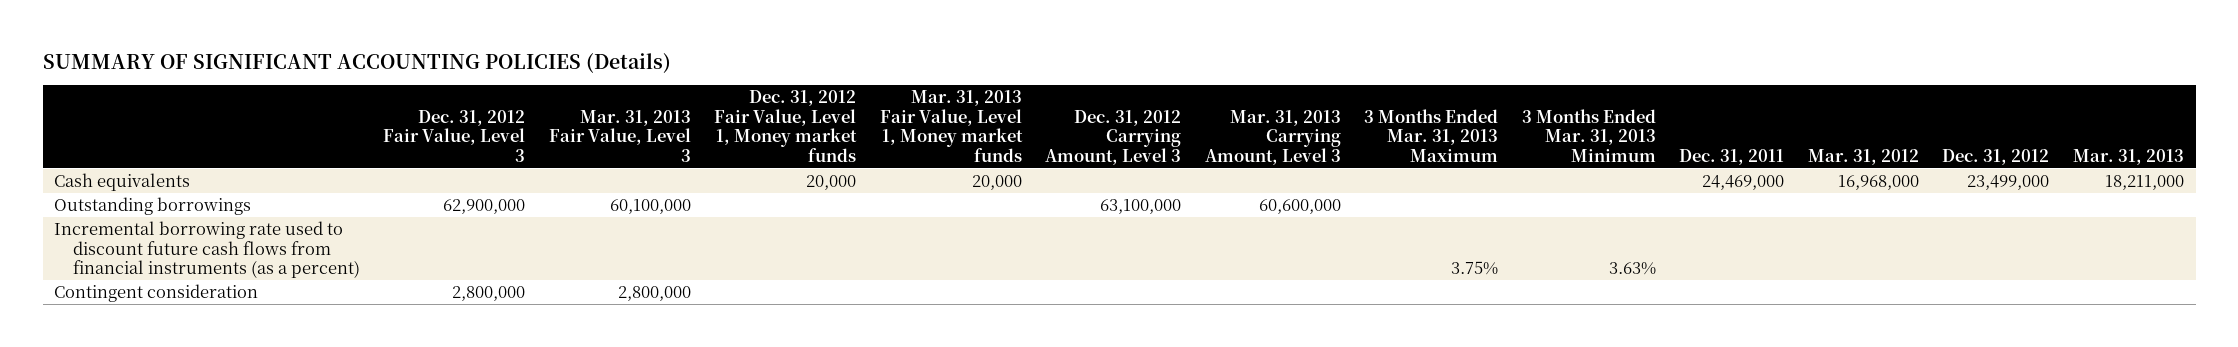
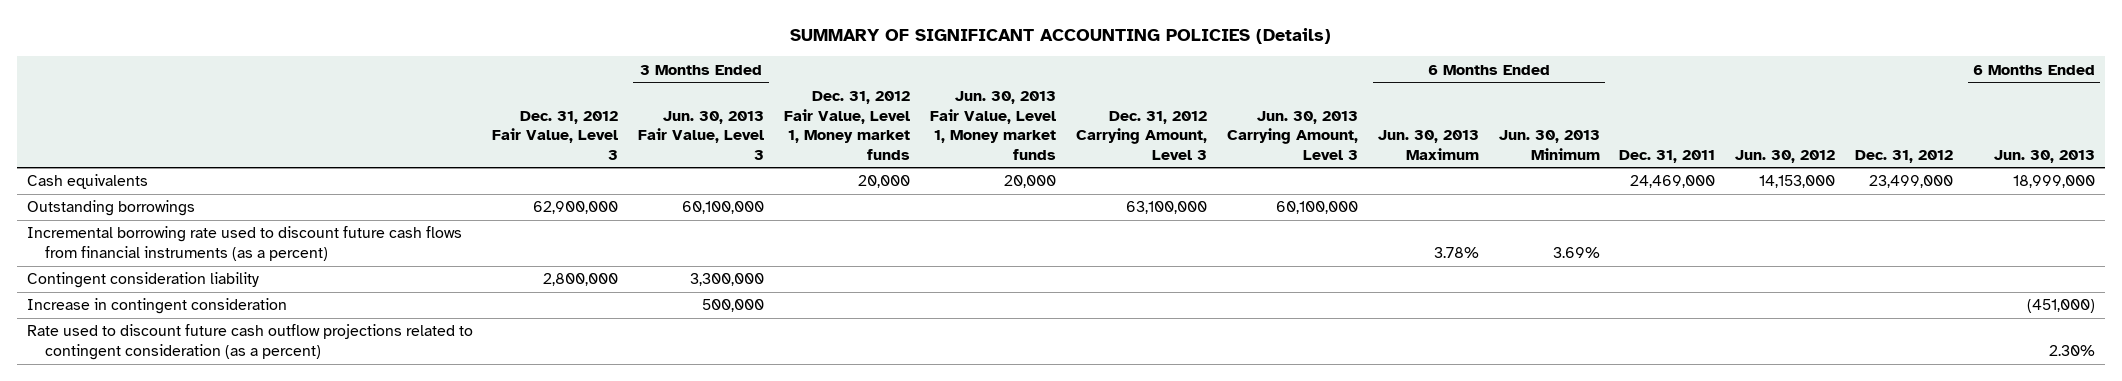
- | Dec. 31, 2012 Fair Value, Level 3 | Mar. 31, 2013 Fair Value, Level 3 | Dec. 31, 2012 Fair Value, Level 1, Money market funds | Mar. 31, 2013 Fair Value, Level 1, Money market funds | Dec. 31, 2012 Carrying Amount, Level 3 | Mar. 31, 2013 Carrying Amount, Level 3 | 3 Months Ended Mar. 31, 2013 Maximum | 3 Months Ended Mar. 31, 2013 Minimum | Dec. 31, 2011 | Mar. 31, 2012 | Dec. 31, 2012 | Mar. 31, 2013
+ | Dec. 31, 2012 Fair Value, Level 3 | 3 Months Ended Jun. 30, 2013 Fair Value, Level 3 | Dec. 31, 2012 Fair Value, Level 1, Money market funds | Jun. 30, 2013 Fair Value, Level 1, Money market funds | Dec. 31, 2012 Carrying Amount, Level 3 | Jun. 30, 2013 Carrying Amount, Level 3 | 6 Months Ended Jun. 30, 2013 Maximum | 6 Months Ended Jun. 30, 2013 Minimum | Dec. 31, 2011 | Jun. 30, 2012 | Dec. 31, 2012 | 6 Months Ended Jun. 30, 2013
- Contingent consideration | 2,800,000 | 2,800,000 | | | | | | | | | |
+ Contingent consideration liability | 2,800,000 | 3,300,000 | | | | | | | | | |
+ Increase in contingent consideration | | 500,000 | | | | | | | | | | (451,000)
+ Rate used to discount future cash outflow projections related to contingent consideration (as a percent) | | | | | | | | | | | | 2.30%

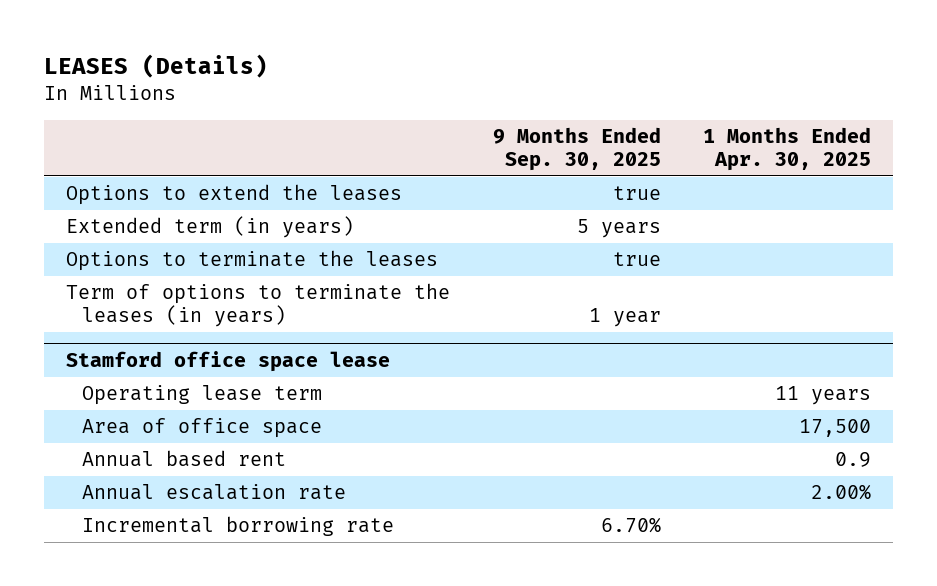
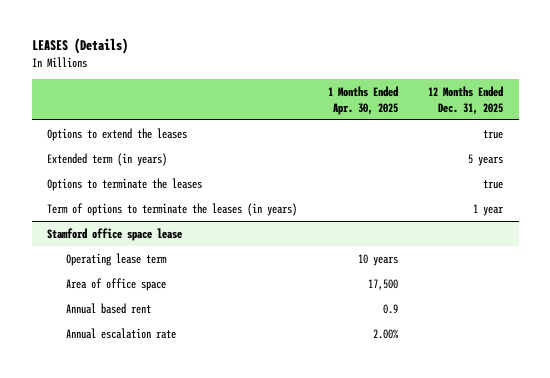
- | 9 Months Ended Sep. 30, 2025 | 1 Months Ended Apr. 30, 2025
+ | 1 Months Ended Apr. 30, 2025 | 12 Months Ended Dec. 31, 2025
@ Stamford office space lease
- Operating lease term | | 11 years
+ Operating lease term | 10 years |
- Incremental borrowing rate | 6.70% |

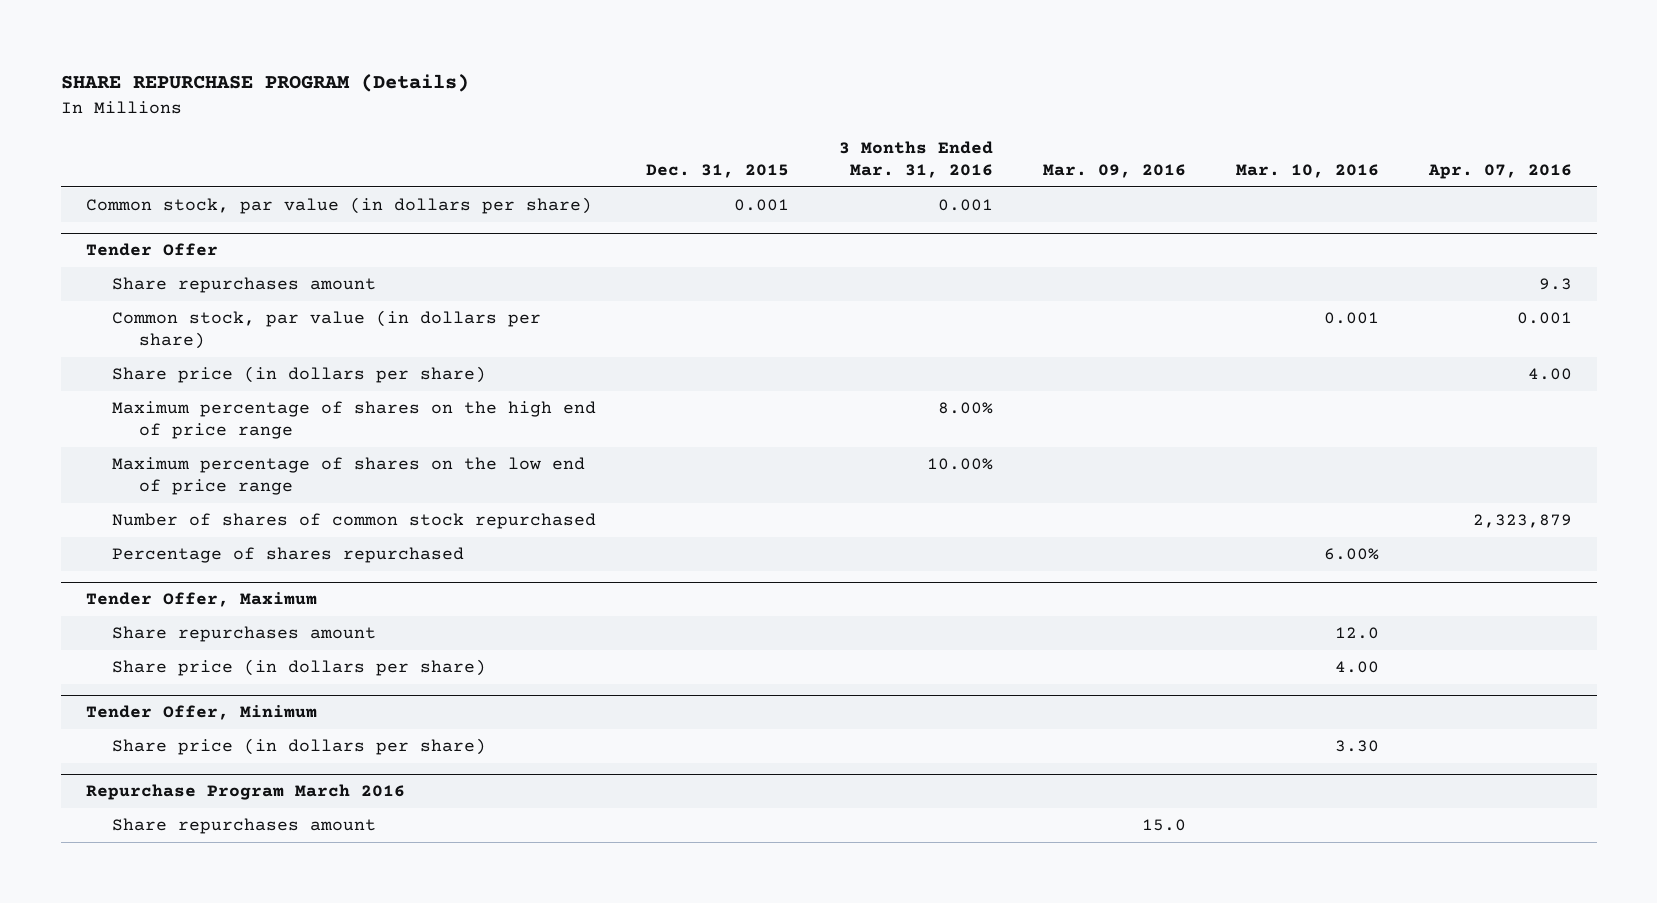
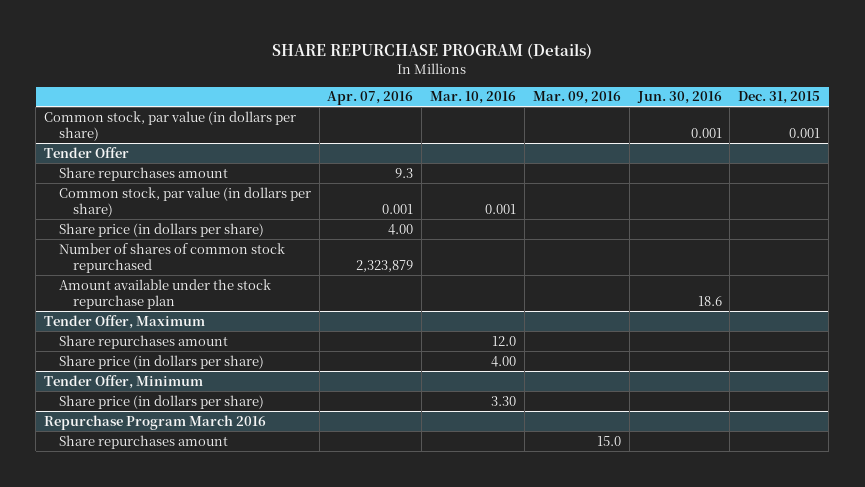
- | Dec. 31, 2015 | 3 Months Ended Mar. 31, 2016 | Mar. 09, 2016 | Mar. 10, 2016 | Apr. 07, 2016
+ | Apr. 07, 2016 | Mar. 10, 2016 | Mar. 09, 2016 | Jun. 30, 2016 | Dec. 31, 2015
@ Tender Offer
- Maximum percentage of shares on the high end of price range | | 8.00% | | |
- Maximum percentage of shares on the low end of price range | | 10.00% | | |
- Percentage of shares repurchased | | | | 6.00% |
+ Amount available under the stock repurchase plan | | | | 18.6 |

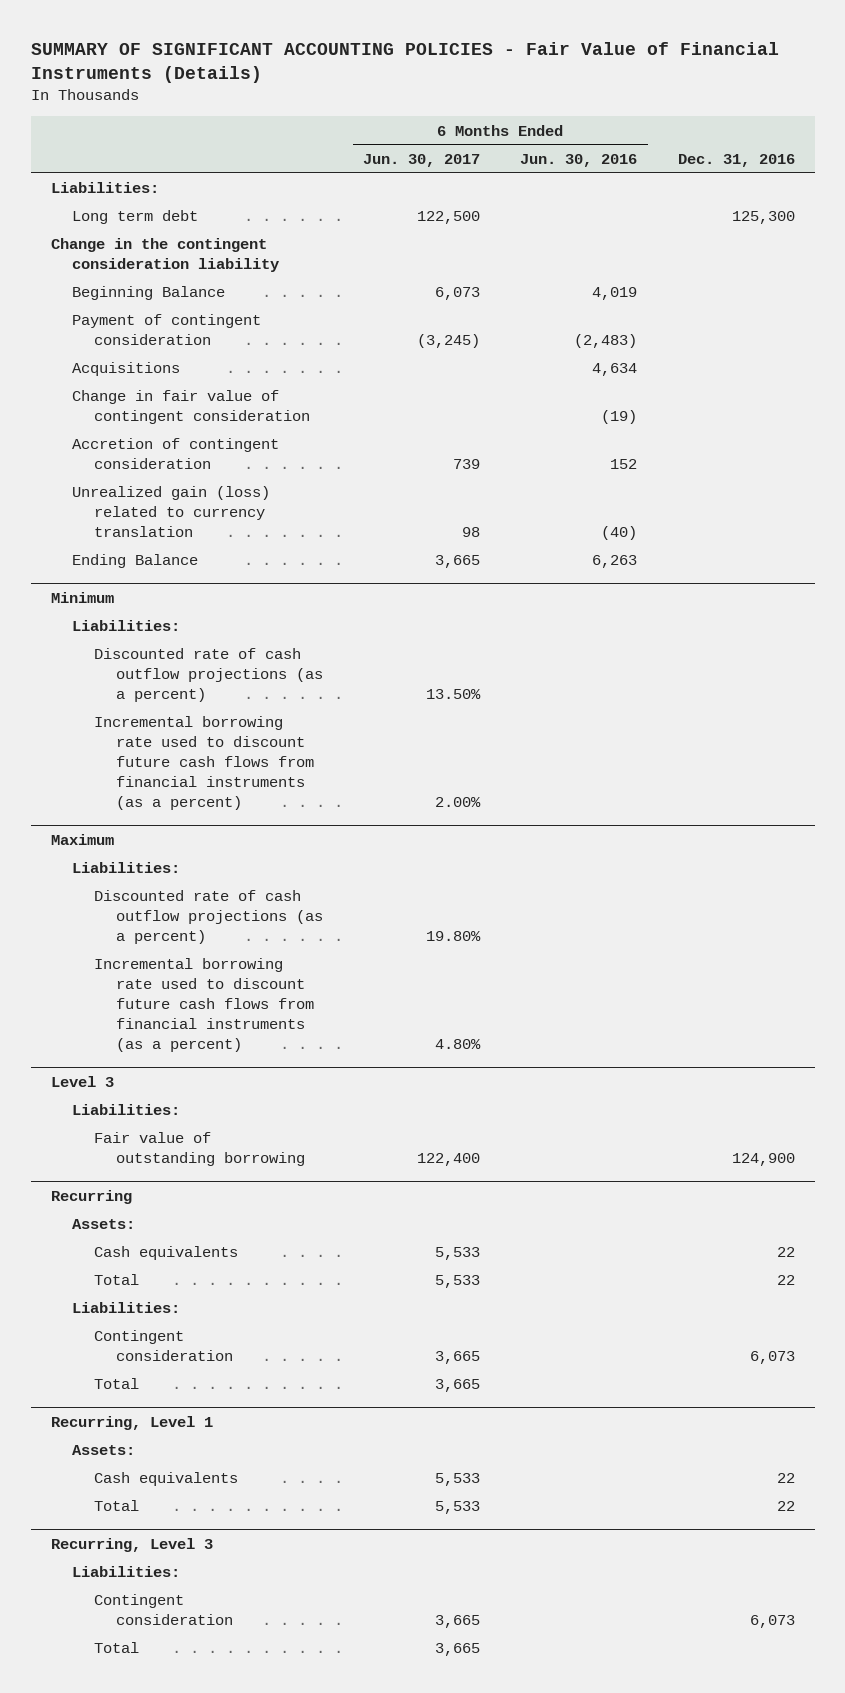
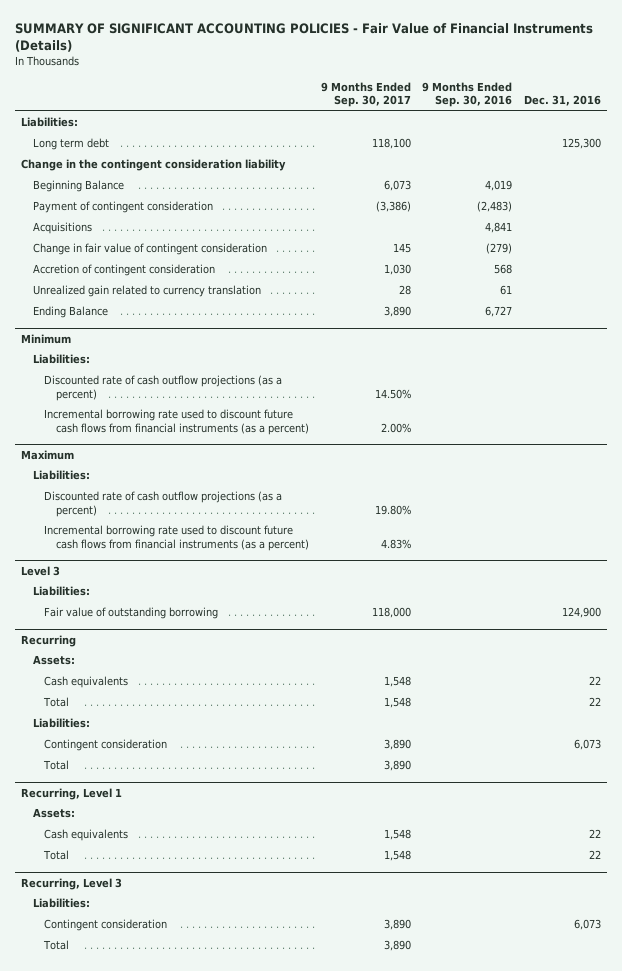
- | 6 Months Ended Jun. 30, 2017 | 6 Months Ended Jun. 30, 2016 | Dec. 31, 2016
+ | 9 Months Ended Sep. 30, 2017 | 9 Months Ended Sep. 30, 2016 | Dec. 31, 2016
- Unrealized gain (loss) related to currency translation | 98 | (40) |
+ Unrealized gain related to currency translation | 28 | 61 |

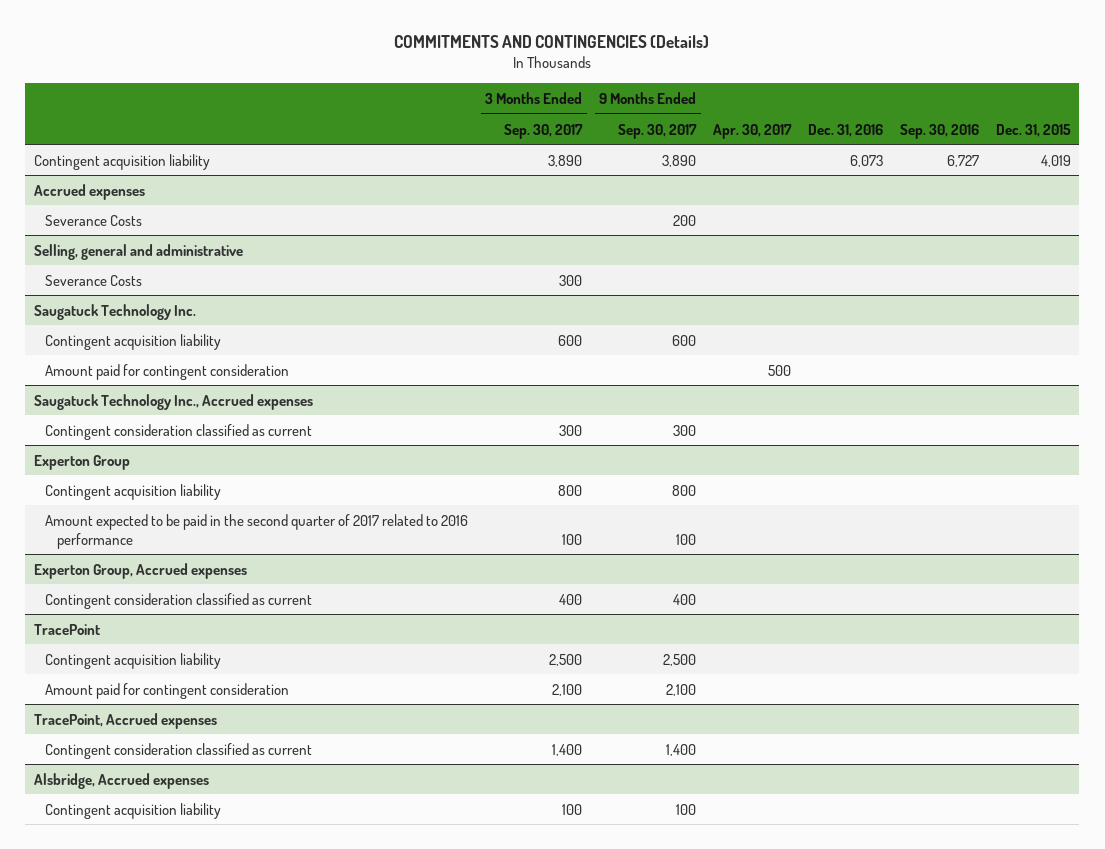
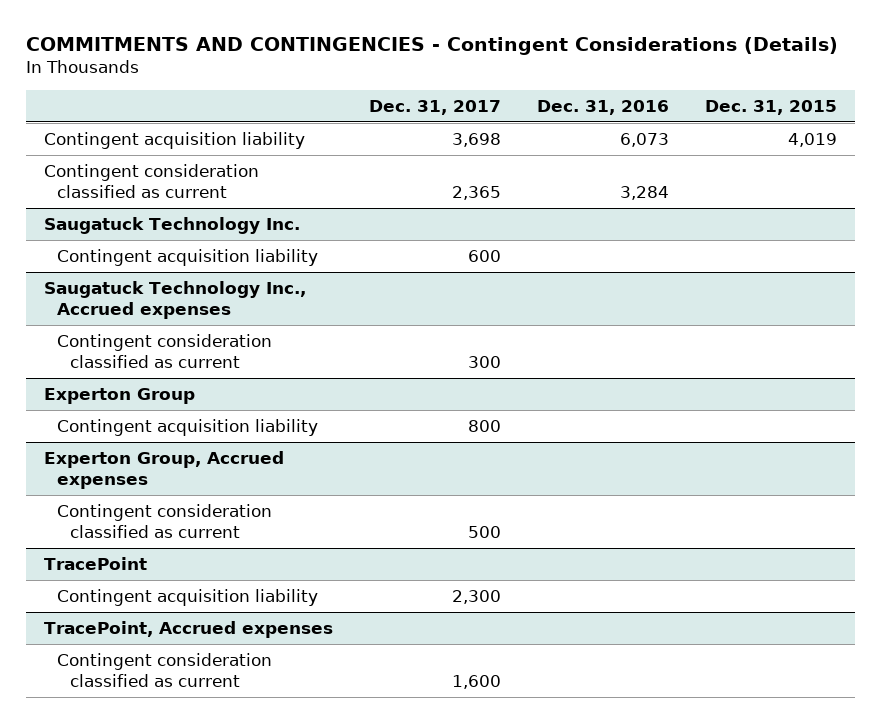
- COMMITMENTS AND CONTINGENCIES (Details)
+ COMMITMENTS AND CONTINGENCIES - Contingent Considerations (Details)
- | 3 Months Ended Sep. 30, 2017 | 9 Months Ended Sep. 30, 2017 | Apr. 30, 2017 | Dec. 31, 2016 | Sep. 30, 2016 | Dec. 31, 2015
+ | Dec. 31, 2017 | Dec. 31, 2016 | Dec. 31, 2015
- Accrued expenses
- Severance Costs | | 200 | | | |
- Selling, general and administrative
- Severance Costs | 300 | | | | |
+ Contingent consideration classified as current | 2,365 | 3,284 |
@ Saugatuck Technology Inc.
- Amount paid for contingent consideration | | | 500 | | |
@ Experton Group
- Amount expected to be paid in the second quarter of 2017 related to 2016 performance | 100 | 100 | | | |
@ TracePoint
- Amount paid for contingent consideration | 2,100 | 2,100 | | | |
- Alsbridge, Accrued expenses
- Contingent acquisition liability | 100 | 100 | | | |

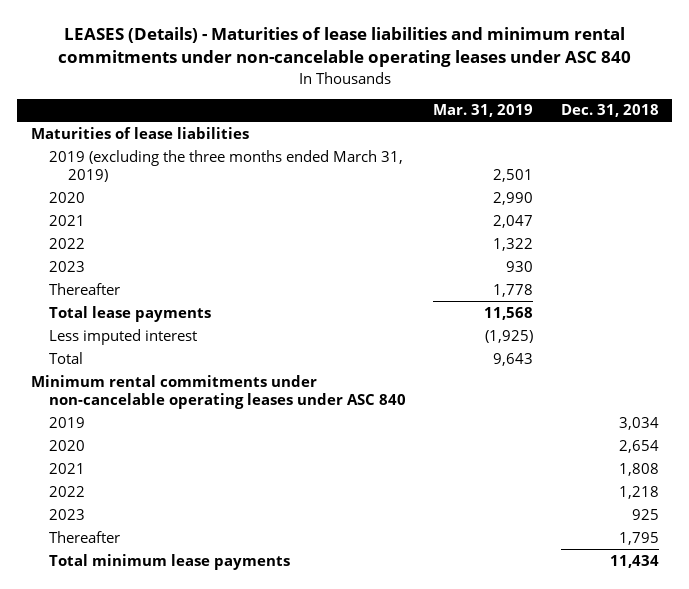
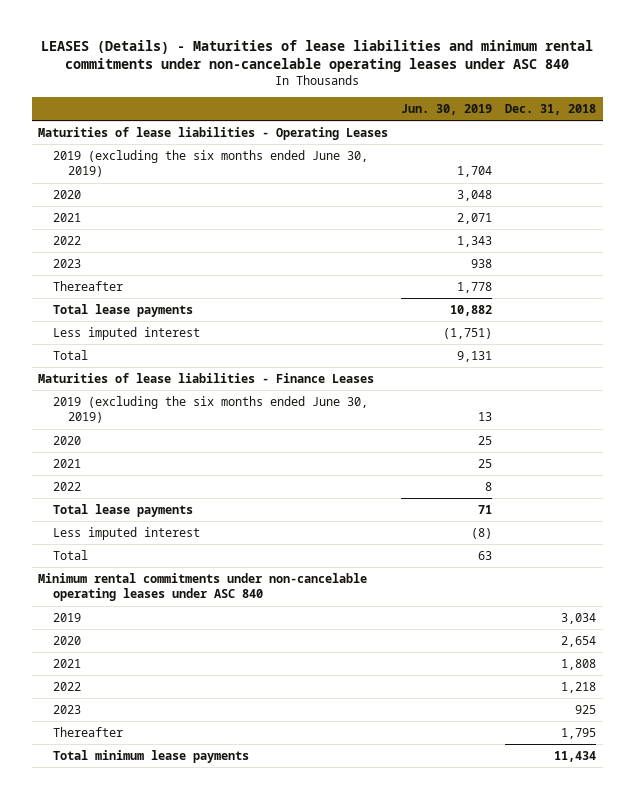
- | Mar. 31, 2019 | Dec. 31, 2018
+ | Jun. 30, 2019 | Dec. 31, 2018
- Maturities of lease liabilities
- 2019 (excluding the three months ended March 31, 2019) | 2,501 |
+ Maturities of lease liabilities - Operating Leases
+ 2019 (excluding the six months ended June 30, 2019) | 1,704 |
+ Maturities of lease liabilities - Finance Leases
+ 2019 (excluding the six months ended June 30, 2019) | 13 |
+ 2020 | 25 |
+ 2021 | 25 |
+ 2022 | 8 |
+ Total lease payments | 71 |
+ Less imputed interest | (8) |
+ Total | 63 |

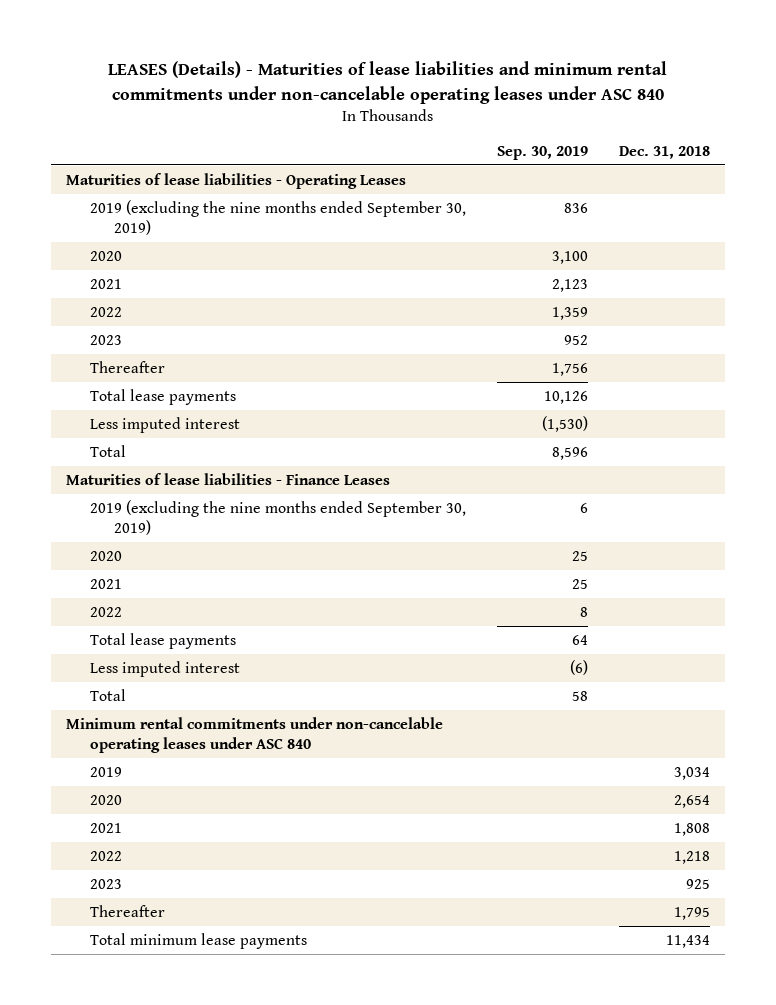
- | Jun. 30, 2019 | Dec. 31, 2018
+ | Sep. 30, 2019 | Dec. 31, 2018
- 2019 (excluding the six months ended June 30, 2019) | 1,704 |
+ 2019 (excluding the nine months ended September 30, 2019) | 836 |
- 2019 (excluding the six months ended June 30, 2019) | 13 |
+ 2019 (excluding the nine months ended September 30, 2019) | 6 |

